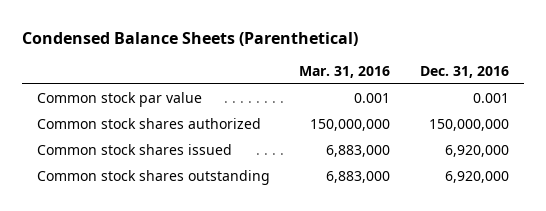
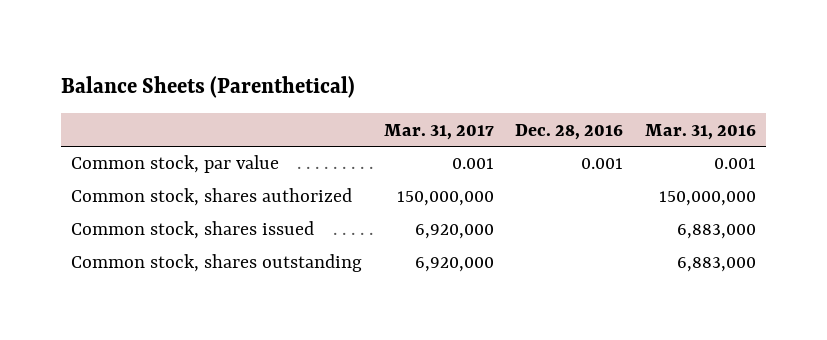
- Condensed Balance Sheets (Parenthetical)
+ Balance Sheets (Parenthetical)
- | Mar. 31, 2016 | Dec. 31, 2016
+ | Mar. 31, 2017 | Dec. 28, 2016 | Mar. 31, 2016
- Common stock par value | 0.001 | 0.001
- Common stock shares authorized | 150,000,000 | 150,000,000
- Common stock shares issued | 6,883,000 | 6,920,000
- Common stock shares outstanding | 6,883,000 | 6,920,000
+ Common stock, par value | 0.001 | 0.001 | 0.001
+ Common stock, shares authorized | 150,000,000 | | 150,000,000
+ Common stock, shares issued | 6,920,000 | | 6,883,000
+ Common stock, shares outstanding | 6,920,000 | | 6,883,000

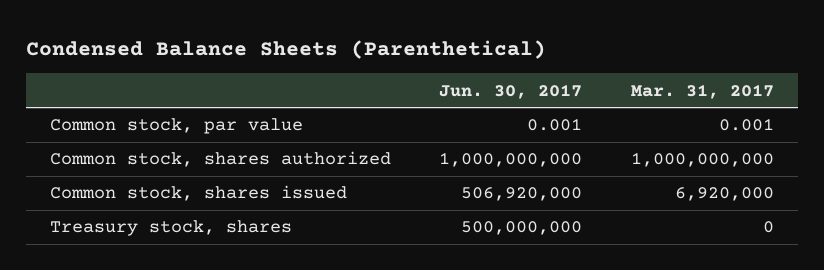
- Balance Sheets (Parenthetical)
+ Condensed Balance Sheets (Parenthetical)
- | Mar. 31, 2017 | Dec. 28, 2016 | Mar. 31, 2016
+ | Jun. 30, 2017 | Mar. 31, 2017
- Common stock, shares authorized | 150,000,000 | | 150,000,000
+ Common stock, shares authorized | 1,000,000,000 | 1,000,000,000
- Common stock, shares outstanding | 6,920,000 | | 6,883,000
+ Treasury stock, shares | 500,000,000 | 0

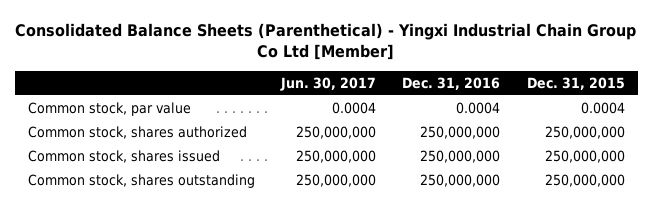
- Condensed Balance Sheets (Parenthetical)
+ Consolidated Balance Sheets (Parenthetical) - Yingxi Industrial Chain Group Co Ltd [Member]
- | Jun. 30, 2017 | Mar. 31, 2017
+ | Jun. 30, 2017 | Dec. 31, 2016 | Dec. 31, 2015
- Common stock, par value | 0.001 | 0.001
- Common stock, shares authorized | 1,000,000,000 | 1,000,000,000
- Common stock, shares issued | 506,920,000 | 6,920,000
- Treasury stock, shares | 500,000,000 | 0
+ Common stock, par value | 0.0004 | 0.0004 | 0.0004
+ Common stock, shares authorized | 250,000,000 | 250,000,000 | 250,000,000
+ Common stock, shares issued | 250,000,000 | 250,000,000 | 250,000,000
+ Common stock, shares outstanding | 250,000,000 | 250,000,000 | 250,000,000

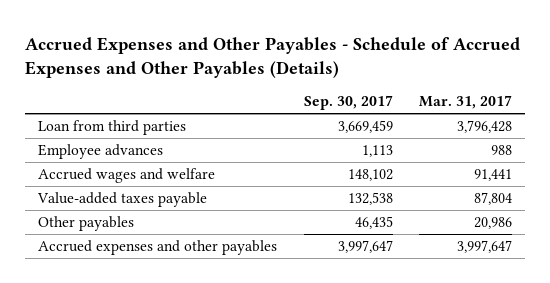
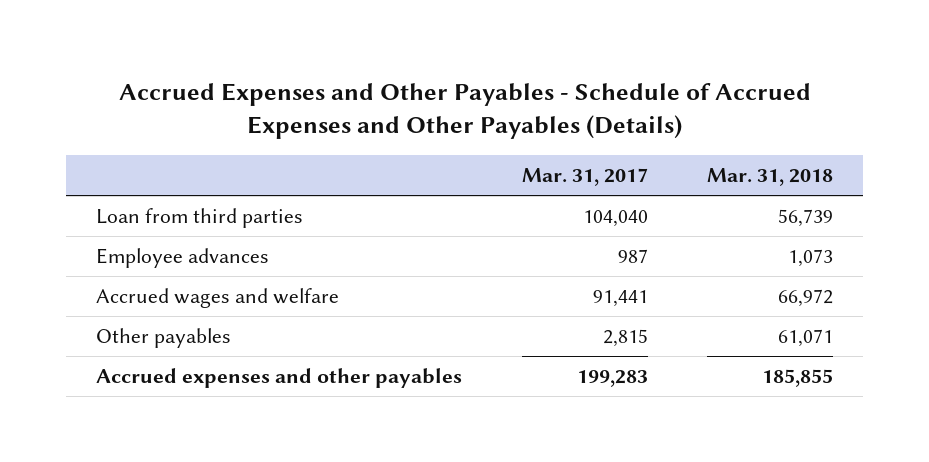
- | Sep. 30, 2017 | Mar. 31, 2017
+ | Mar. 31, 2017 | Mar. 31, 2018
- Loan from third parties | 3,669,459 | 3,796,428
- Employee advances | 1,113 | 988
+ Loan from third parties | 104,040 | 56,739
+ Employee advances | 987 | 1,073
- Value-added taxes payable | 132,538 | 87,804
- Other payables | 46,435 | 20,986
- Accrued expenses and other payables | 3,997,647 | 3,997,647
+ Other payables | 2,815 | 61,071
+ Accrued expenses and other payables | 199,283 | 185,855

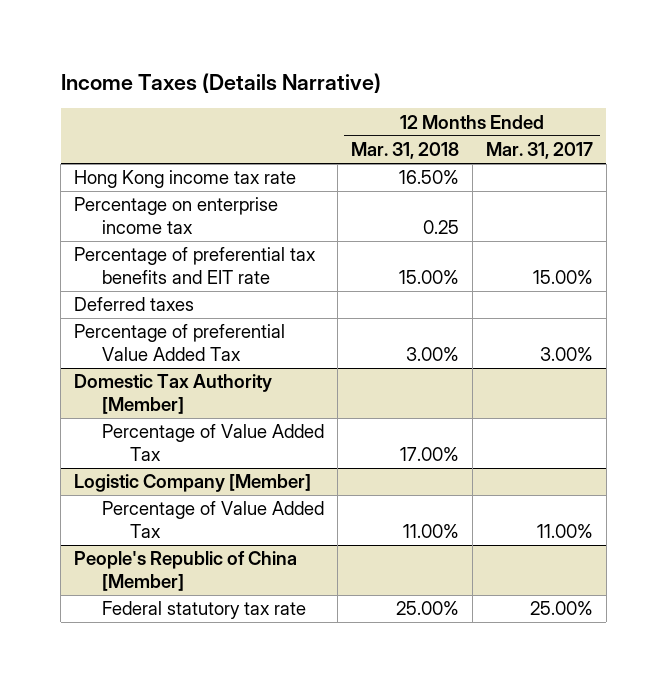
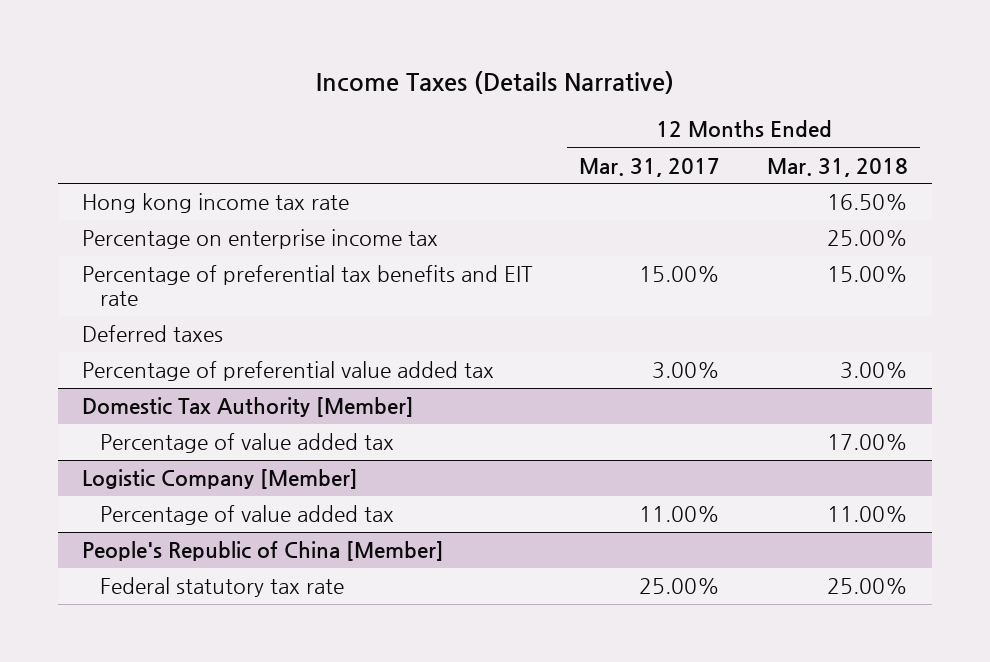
- | 12 Months Ended Mar. 31, 2018 | 12 Months Ended Mar. 31, 2017
+ | 12 Months Ended Mar. 31, 2017 | 12 Months Ended Mar. 31, 2018
- Hong Kong income tax rate | 16.50% |
- Percentage on enterprise income tax | 0.25 |
+ Hong kong income tax rate | | 16.50%
+ Percentage on enterprise income tax | | 25.00%
- Percentage of preferential Value Added Tax | 3.00% | 3.00%
+ Percentage of preferential value added tax | 3.00% | 3.00%
@ Domestic Tax Authority [Member]
- Percentage of Value Added Tax | 17.00% |
+ Percentage of value added tax | | 17.00%
@ Logistic Company [Member]
- Percentage of Value Added Tax | 11.00% | 11.00%
+ Percentage of value added tax | 11.00% | 11.00%

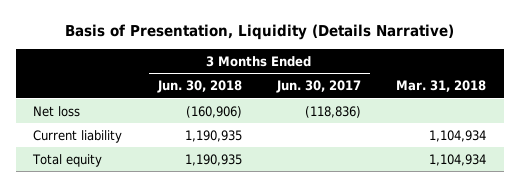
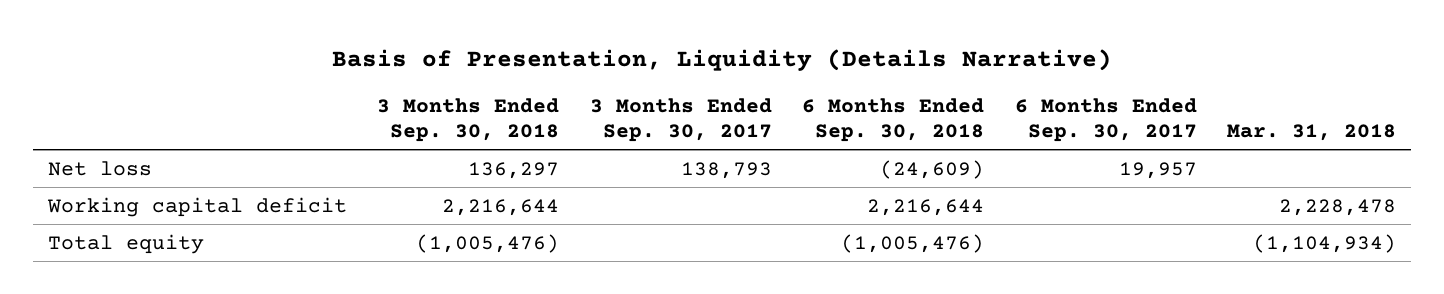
- | 3 Months Ended Jun. 30, 2018 | 3 Months Ended Jun. 30, 2017 | Mar. 31, 2018
+ | 3 Months Ended Sep. 30, 2018 | 3 Months Ended Sep. 30, 2017 | 6 Months Ended Sep. 30, 2018 | 6 Months Ended Sep. 30, 2017 | Mar. 31, 2018
- Current liability | 1,190,935 | | 1,104,934
- Total equity | 1,190,935 | | 1,104,934
+ Working capital deficit | 2,216,644 | | 2,216,644 | | 2,228,478
+ Total equity | (1,005,476) | | (1,005,476) | | (1,104,934)

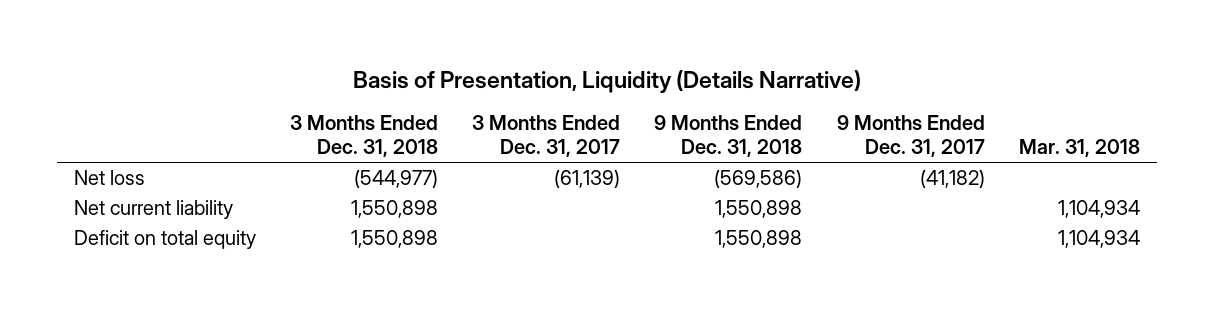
- | 3 Months Ended Sep. 30, 2018 | 3 Months Ended Sep. 30, 2017 | 6 Months Ended Sep. 30, 2018 | 6 Months Ended Sep. 30, 2017 | Mar. 31, 2018
+ | 3 Months Ended Dec. 31, 2018 | 3 Months Ended Dec. 31, 2017 | 9 Months Ended Dec. 31, 2018 | 9 Months Ended Dec. 31, 2017 | Mar. 31, 2018
- Working capital deficit | 2,216,644 | | 2,216,644 | | 2,228,478
- Total equity | (1,005,476) | | (1,005,476) | | (1,104,934)
+ Net current liability | 1,550,898 | | 1,550,898 | | 1,104,934
+ Deficit on total equity | 1,550,898 | | 1,550,898 | | 1,104,934

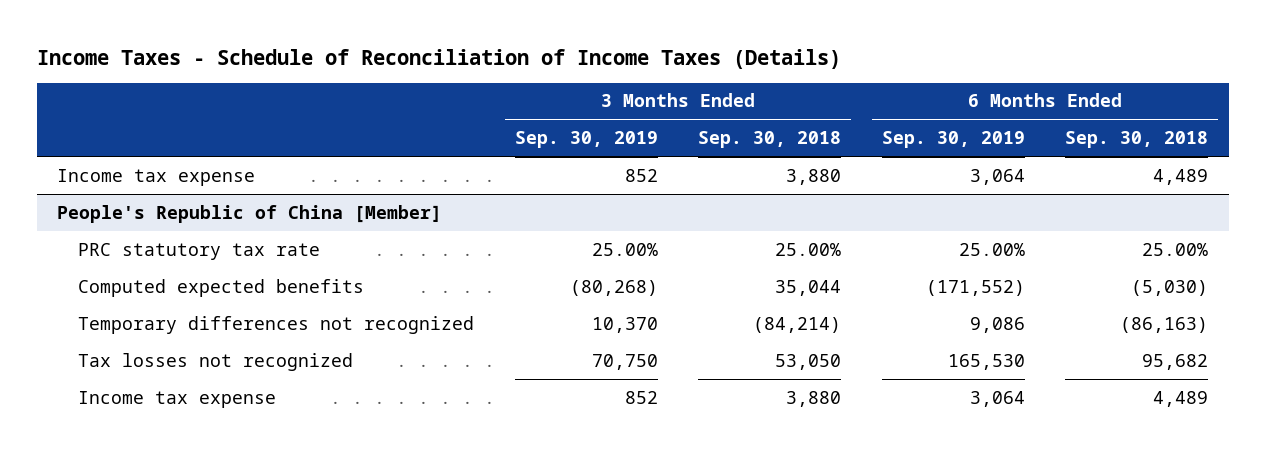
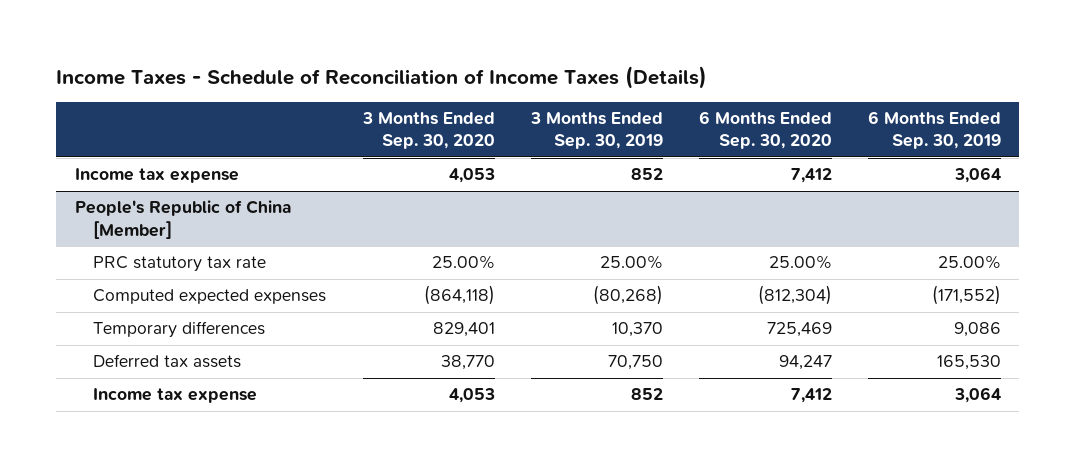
- | 3 Months Ended Sep. 30, 2019 | 3 Months Ended Sep. 30, 2018 | 6 Months Ended Sep. 30, 2019 | 6 Months Ended Sep. 30, 2018
+ | 3 Months Ended Sep. 30, 2020 | 3 Months Ended Sep. 30, 2019 | 6 Months Ended Sep. 30, 2020 | 6 Months Ended Sep. 30, 2019
@ People's Republic of China [Member]
- Computed expected benefits | (80,268) | 35,044 | (171,552) | (5,030)
- Temporary differences not recognized | 10,370 | (84,214) | 9,086 | (86,163)
- Tax losses not recognized | 70,750 | 53,050 | 165,530 | 95,682
+ Computed expected expenses | (864,118) | (80,268) | (812,304) | (171,552)
+ Temporary differences | 829,401 | 10,370 | 725,469 | 9,086
+ Deferred tax assets | 38,770 | 70,750 | 94,247 | 165,530

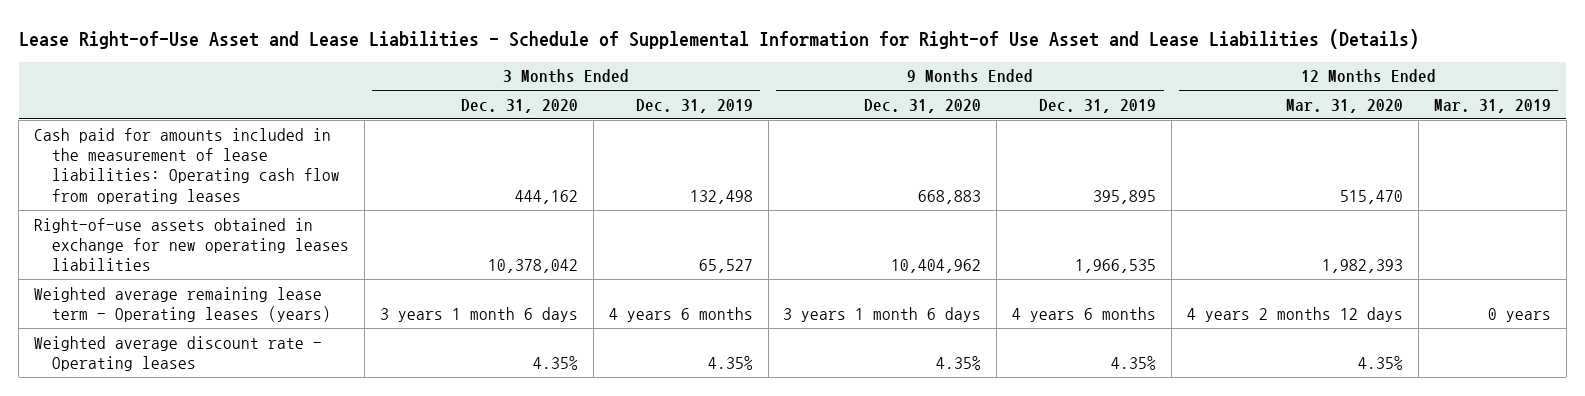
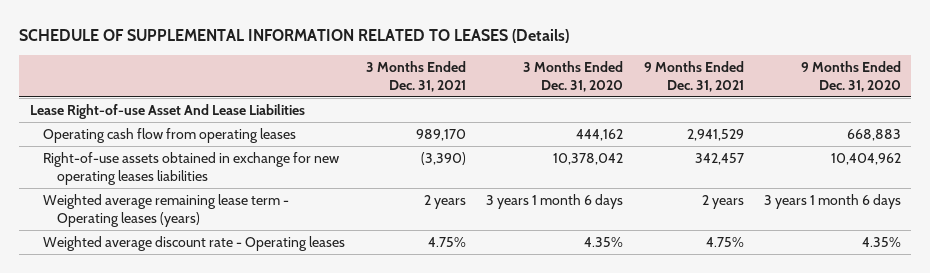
- Lease Right-of-Use Asset and Lease Liabilities - Schedule of Supplemental Information for Right-of Use Asset and Lease Liabilities (Details)
+ SCHEDULE OF SUPPLEMENTAL INFORMATION RELATED TO LEASES (Details)
- | 3 Months Ended Dec. 31, 2020 | 3 Months Ended Dec. 31, 2019 | 9 Months Ended Dec. 31, 2020 | 9 Months Ended Dec. 31, 2019 | 12 Months Ended Mar. 31, 2020 | 12 Months Ended Mar. 31, 2019
+ | 3 Months Ended Dec. 31, 2021 | 3 Months Ended Dec. 31, 2020 | 9 Months Ended Dec. 31, 2021 | 9 Months Ended Dec. 31, 2020
- Cash paid for amounts included in the measurement of lease liabilities: Operating cash flow from operating leases | 444,162 | 132,498 | 668,883 | 395,895 | 515,470 |
+ Lease Right-of-use Asset And Lease Liabilities
+ Operating cash flow from operating leases | 989,170 | 444,162 | 2,941,529 | 668,883

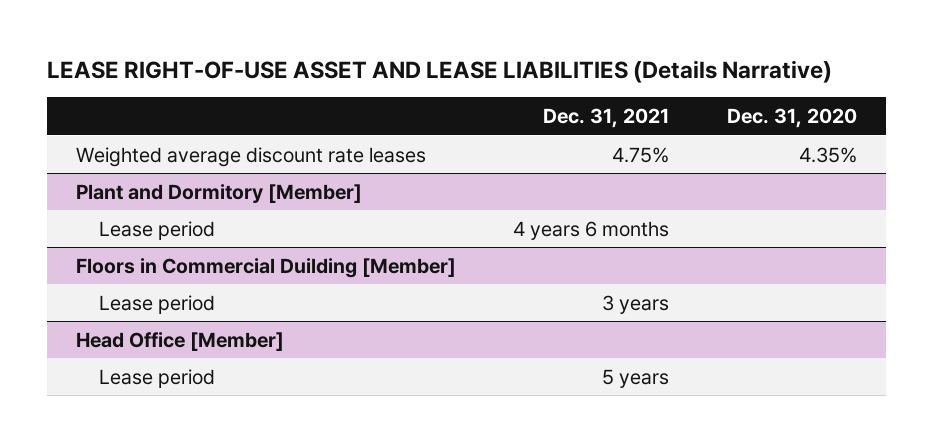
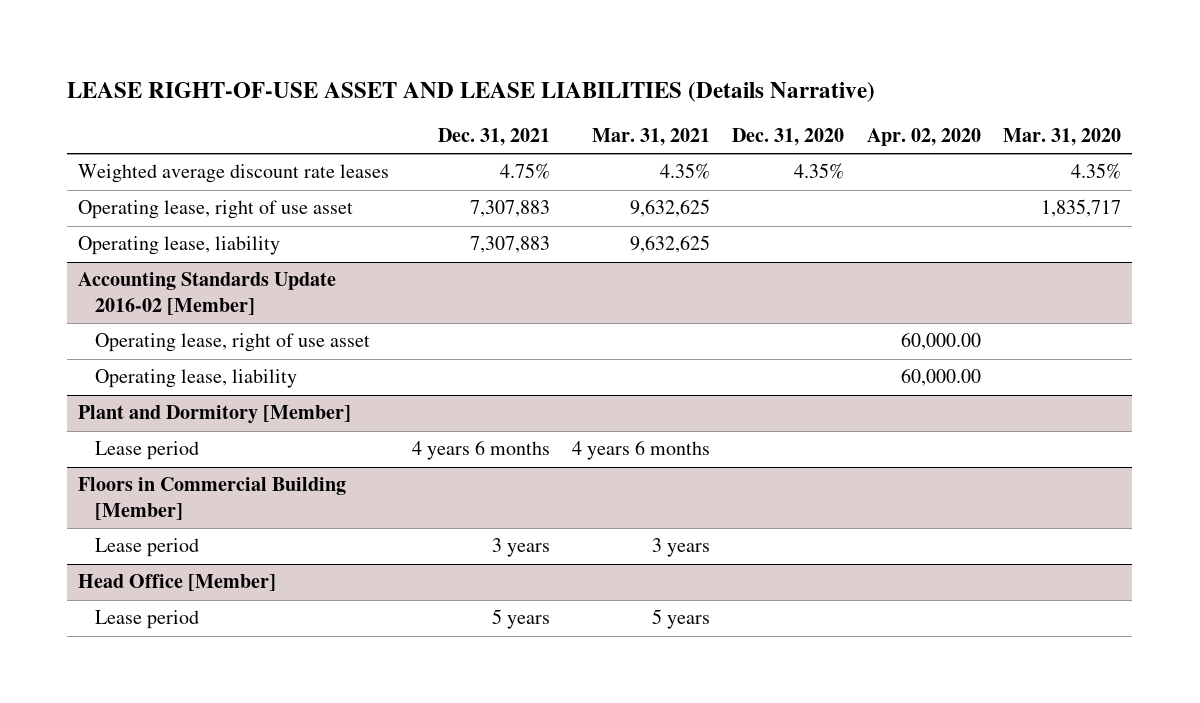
- | Dec. 31, 2021 | Dec. 31, 2020
+ | Dec. 31, 2021 | Mar. 31, 2021 | Dec. 31, 2020 | Apr. 02, 2020 | Mar. 31, 2020
+ Operating lease, right of use asset | 7,307,883 | 9,632,625 | | | 1,835,717
+ Operating lease, liability | 7,307,883 | 9,632,625 | | |
+ Accounting Standards Update 2016-02 [Member]
+ Operating lease, right of use asset | | | | 60,000.00 |
+ Operating lease, liability | | | | 60,000.00 |
- Floors in Commercial Duilding [Member]
+ Floors in Commercial Building [Member]

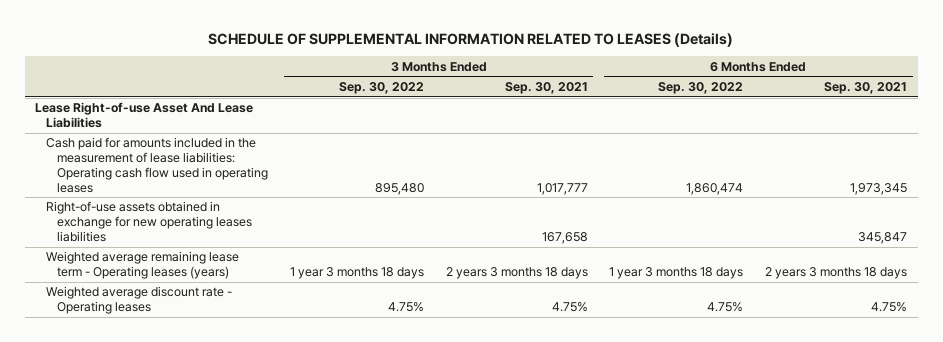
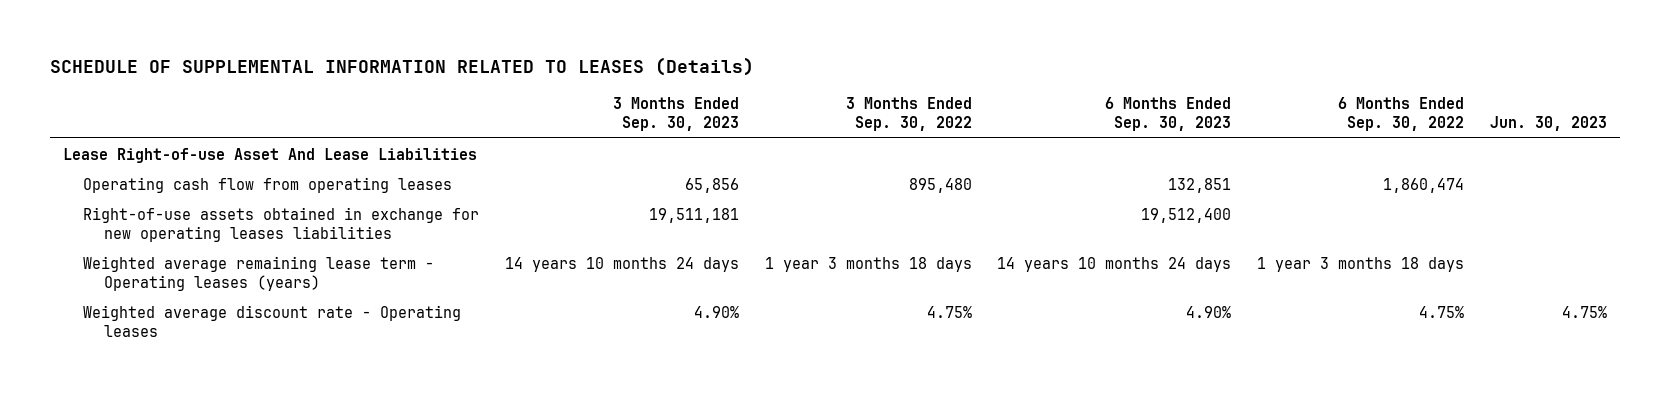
- | 3 Months Ended Sep. 30, 2022 | 3 Months Ended Sep. 30, 2021 | 6 Months Ended Sep. 30, 2022 | 6 Months Ended Sep. 30, 2021
+ | 3 Months Ended Sep. 30, 2023 | 3 Months Ended Sep. 30, 2022 | 6 Months Ended Sep. 30, 2023 | 6 Months Ended Sep. 30, 2022 | Jun. 30, 2023
- Cash paid for amounts included in the measurement of lease liabilities: Operating cash flow used in operating leases | 895,480 | 1,017,777 | 1,860,474 | 1,973,345
+ Operating cash flow from operating leases | 65,856 | 895,480 | 132,851 | 1,860,474 |

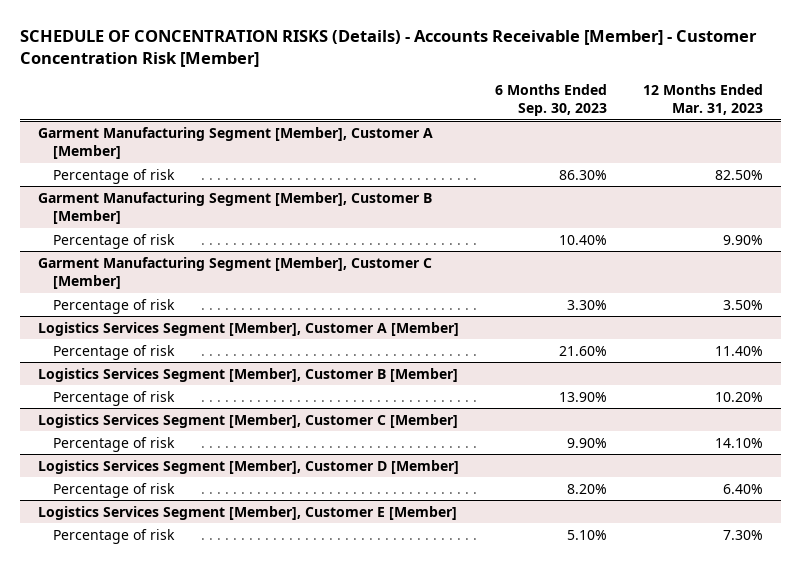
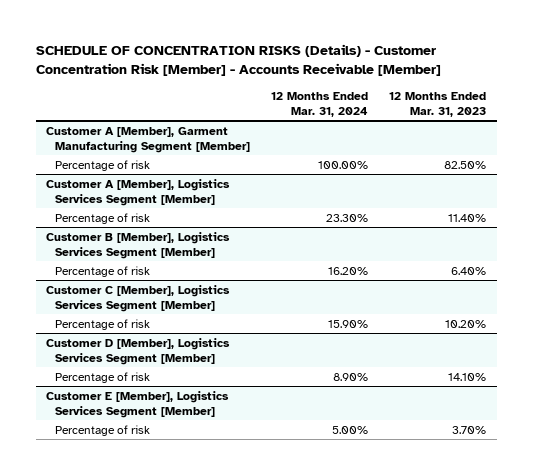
- SCHEDULE OF CONCENTRATION RISKS (Details) - Accounts Receivable [Member] - Customer Concentration Risk [Member]
+ SCHEDULE OF CONCENTRATION RISKS (Details) - Customer Concentration Risk [Member] - Accounts Receivable [Member]
- | 6 Months Ended Sep. 30, 2023 | 12 Months Ended Mar. 31, 2023
+ | 12 Months Ended Mar. 31, 2024 | 12 Months Ended Mar. 31, 2023
- Garment Manufacturing Segment [Member], Customer A [Member]
+ Customer A [Member], Garment Manufacturing Segment [Member]
- Garment Manufacturing Segment [Member], Customer B [Member]
- Percentage of risk | 10.40% | 9.90%
- Garment Manufacturing Segment [Member], Customer C [Member]
- Percentage of risk | 3.30% | 3.50%
- Logistics Services Segment [Member], Customer A [Member]
+ Customer A [Member], Logistics Services Segment [Member]
- Logistics Services Segment [Member], Customer B [Member]
+ Customer B [Member], Logistics Services Segment [Member]
+ Percentage of risk | 16.20% | 6.40%
+ Customer C [Member], Logistics Services Segment [Member]
- Logistics Services Segment [Member], Customer C [Member]
+ Customer D [Member], Logistics Services Segment [Member]
- Logistics Services Segment [Member], Customer D [Member]
- Percentage of risk | 8.20% | 6.40%
- Logistics Services Segment [Member], Customer E [Member]
- Percentage of risk | 5.10% | 7.30%
+ Customer E [Member], Logistics Services Segment [Member]
+ Percentage of risk | 5.00% | 3.70%

